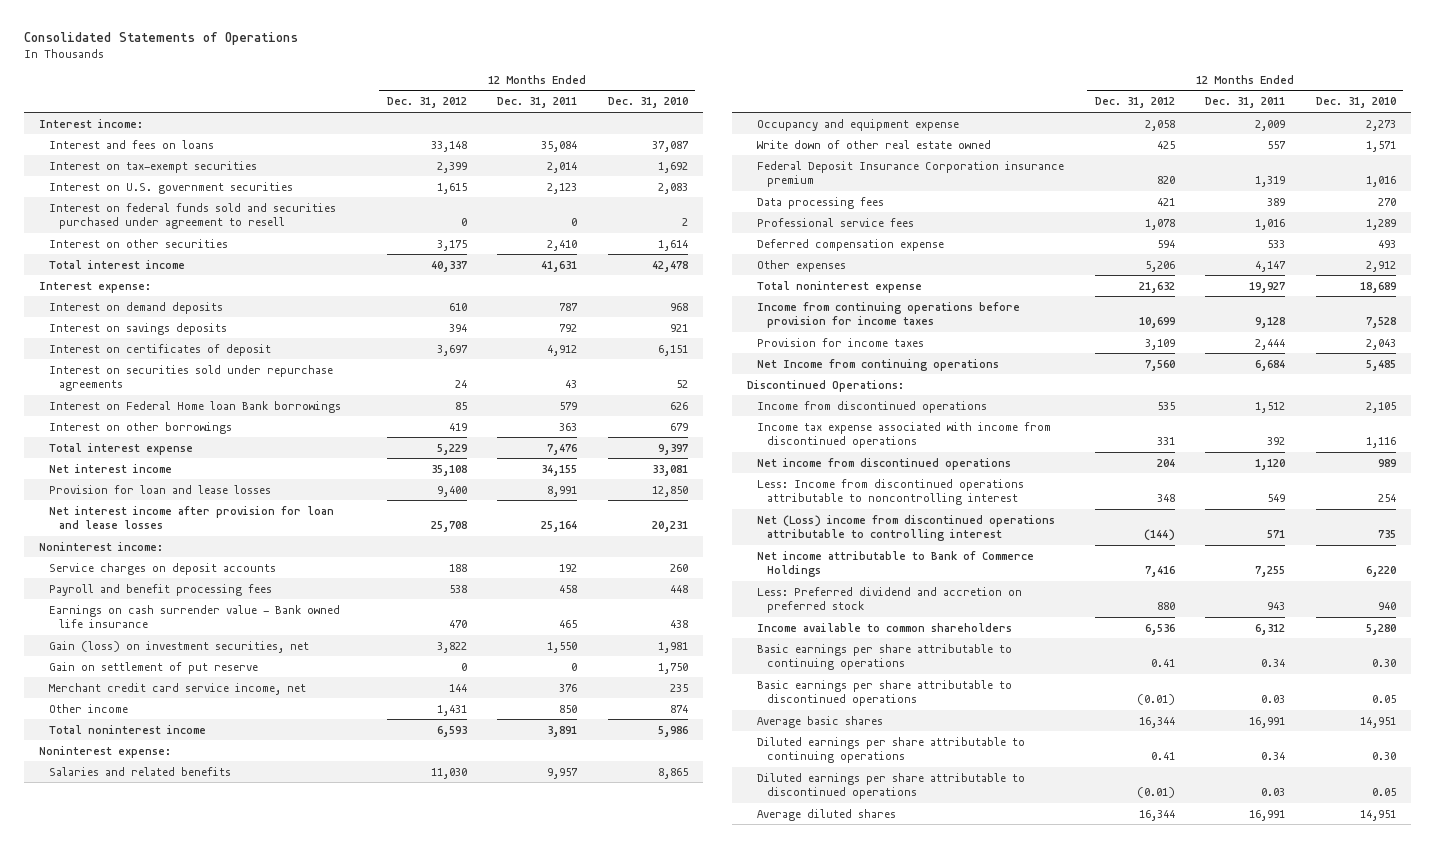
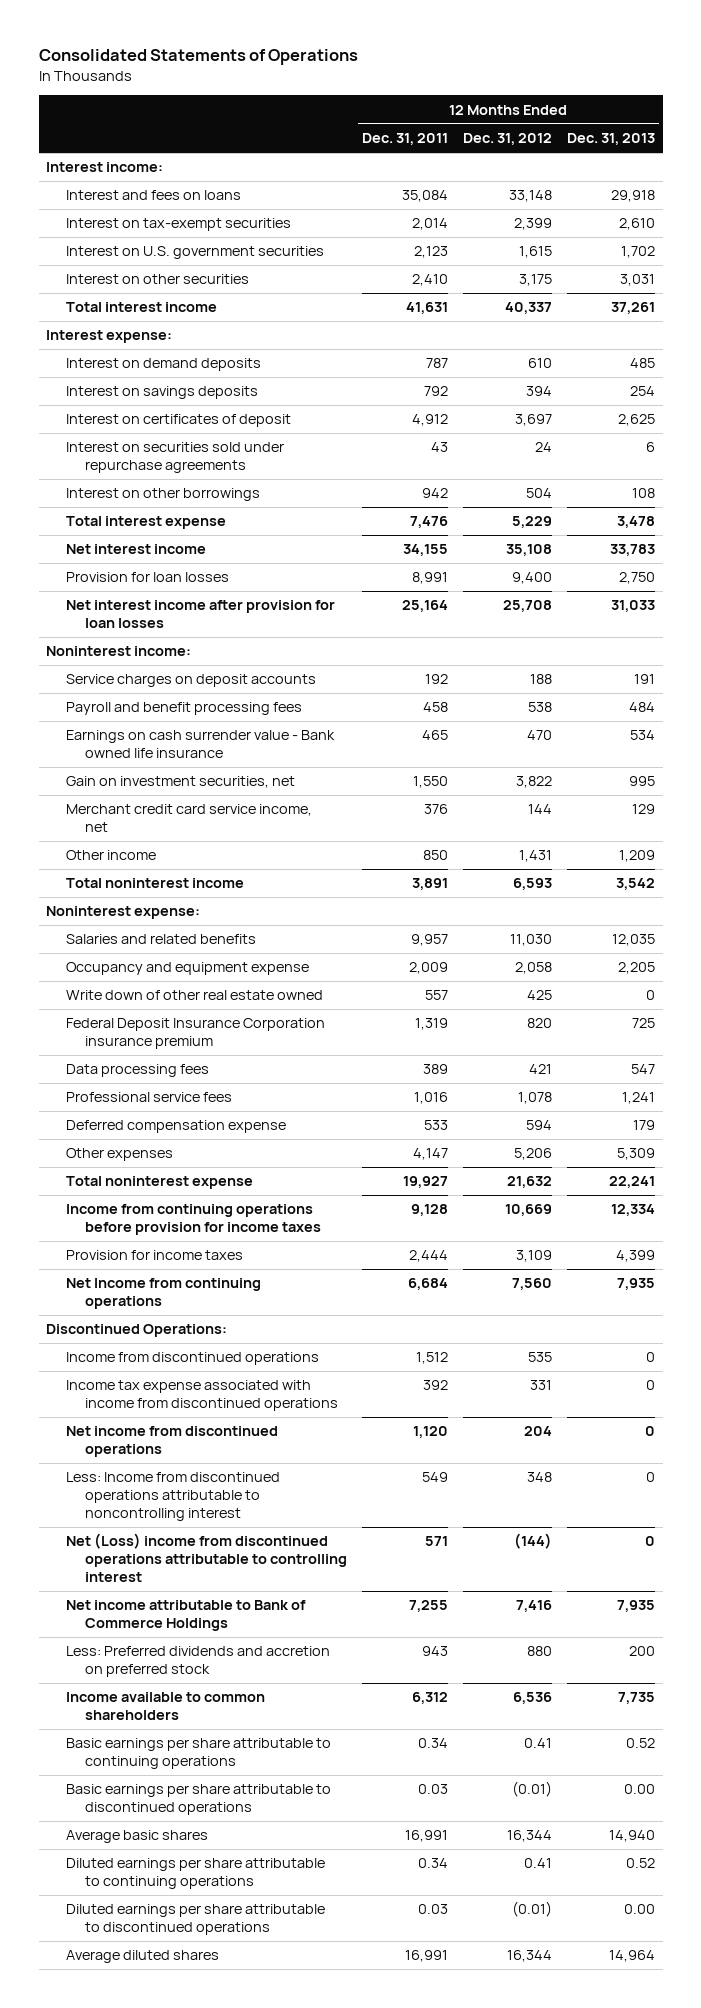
- | 12 Months Ended Dec. 31, 2012 | 12 Months Ended Dec. 31, 2011 | 12 Months Ended Dec. 31, 2010
+ | 12 Months Ended Dec. 31, 2011 | 12 Months Ended Dec. 31, 2012 | 12 Months Ended Dec. 31, 2013
- Interest on federal funds sold and securities purchased under agreement to resell | 0 | 0 | 2
- Interest on Federal Home loan Bank borrowings | 85 | 579 | 626
- Interest on other borrowings | 419 | 363 | 679
+ Interest on other borrowings | 942 | 504 | 108
- Provision for loan and lease losses | 9,400 | 8,991 | 12,850
- Net interest income after provision for loan and lease losses | 25,708 | 25,164 | 20,231
+ Provision for loan losses | 8,991 | 9,400 | 2,750
+ Net interest income after provision for loan losses | 25,164 | 25,708 | 31,033
- Gain (loss) on investment securities, net | 3,822 | 1,550 | 1,981
- Gain on settlement of put reserve | 0 | 0 | 1,750
+ Gain on investment securities, net | 1,550 | 3,822 | 995
- Income from continuing operations before provision for income taxes | 10,699 | 9,128 | 7,528
+ Income from continuing operations before provision for income taxes | 9,128 | 10,669 | 12,334
- Less: Preferred dividend and accretion on preferred stock | 880 | 943 | 940
+ Less: Preferred dividends and accretion on preferred stock | 943 | 880 | 200

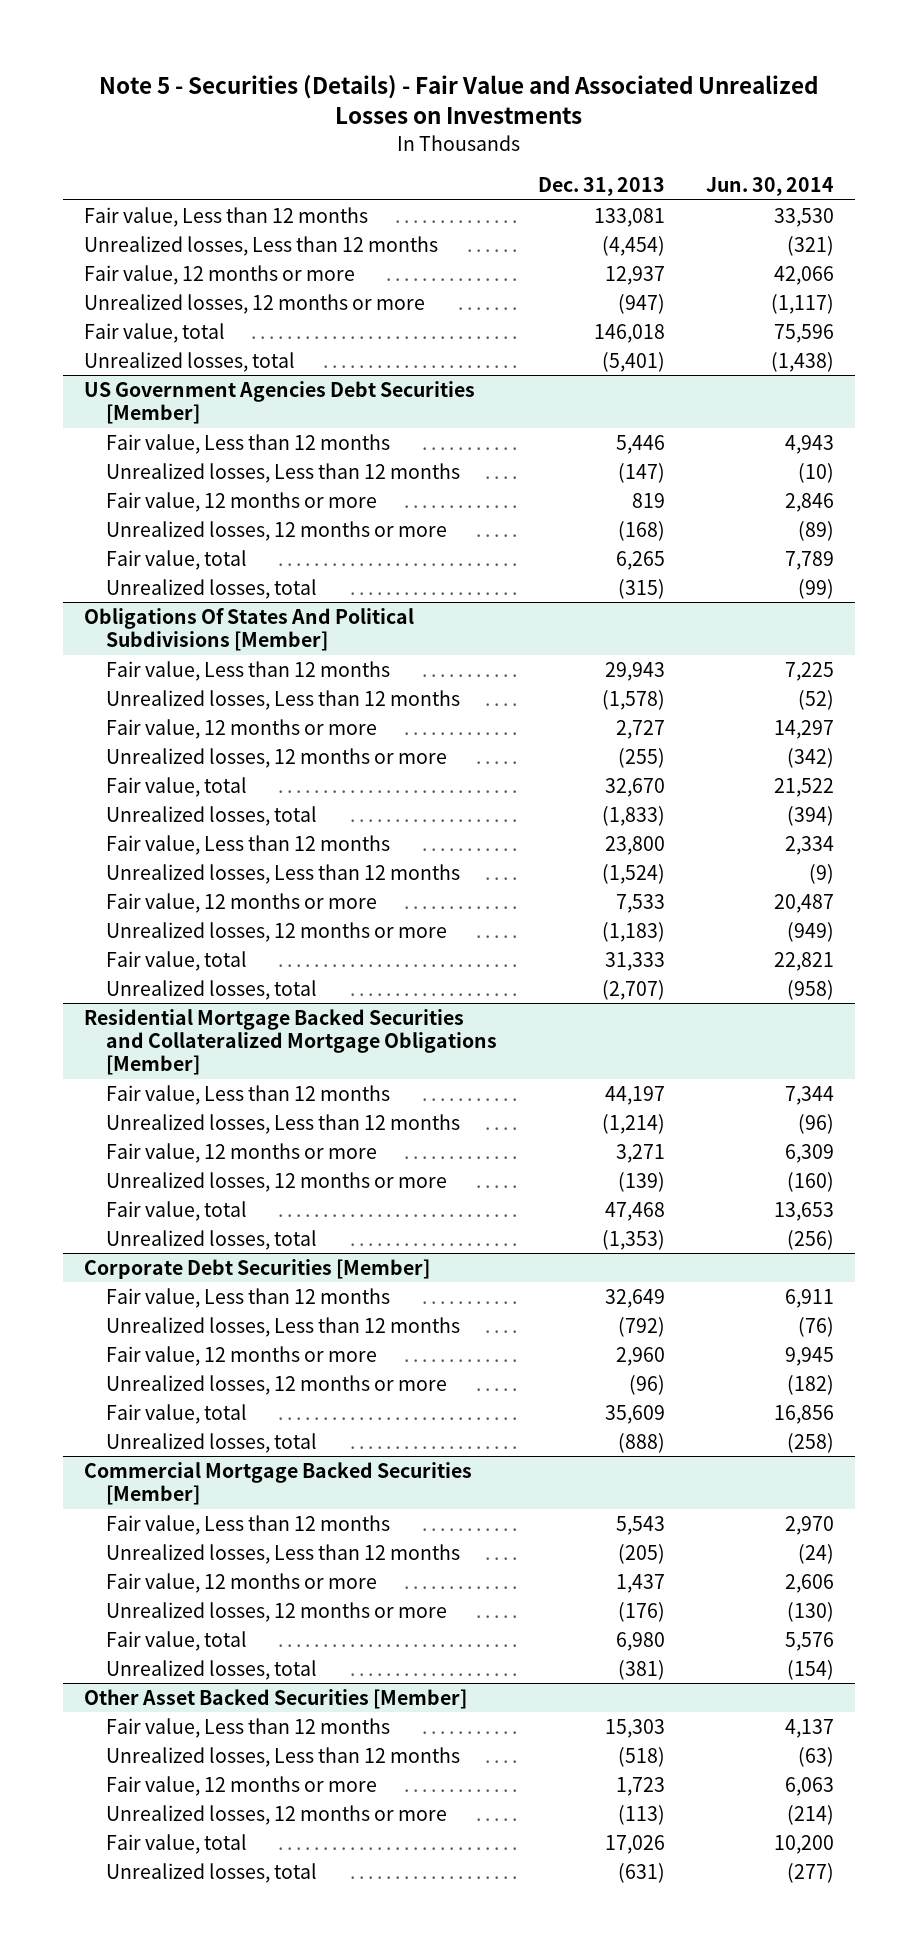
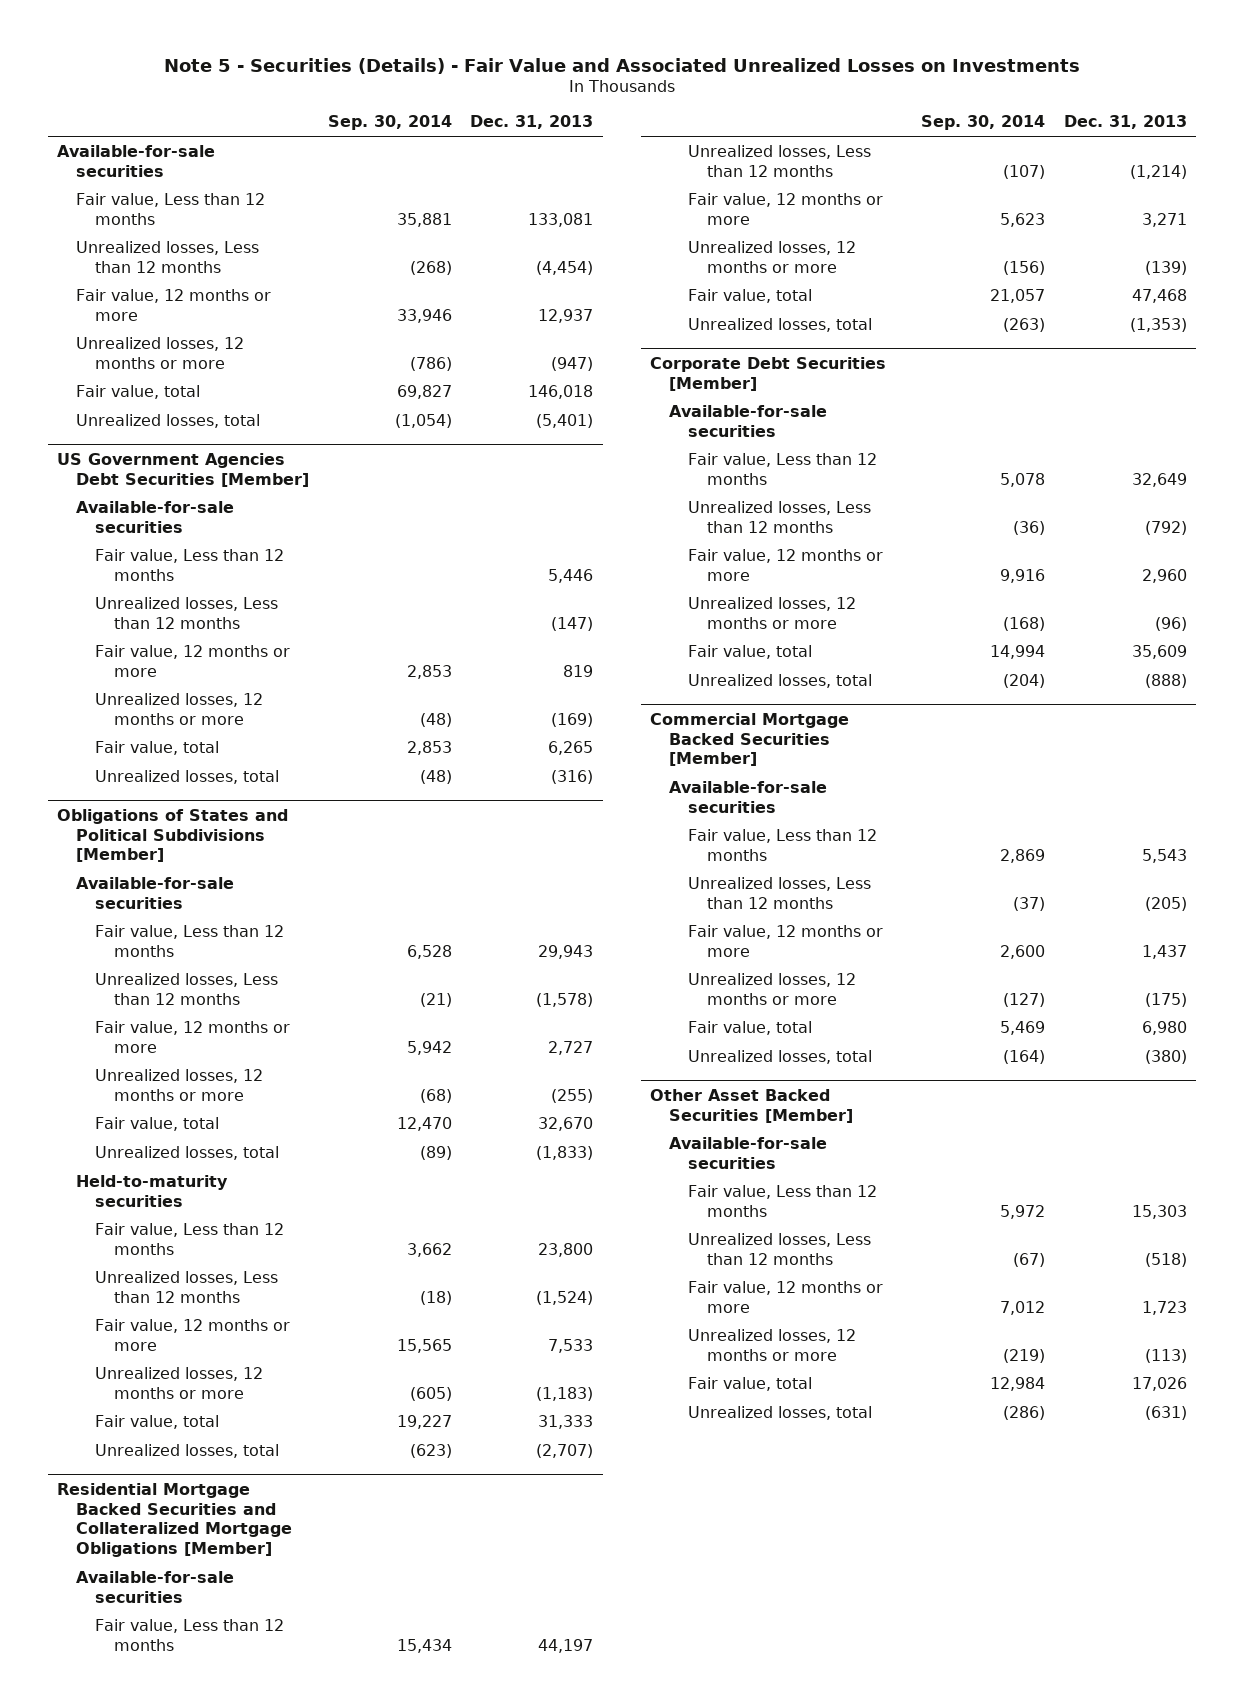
- | Dec. 31, 2013 | Jun. 30, 2014
+ | Sep. 30, 2014 | Dec. 31, 2013
+ Available-for-sale securities
@ US Government Agencies Debt Securities [Member]
+ Available-for-sale securities
- Unrealized losses, 12 months or more | (168) | (89)
+ Unrealized losses, 12 months or more | (48) | (169)
- Unrealized losses, total | (315) | (99)
- Obligations Of States And Political Subdivisions [Member]
@ US Government Agencies Debt Securities [Member]
+ Unrealized losses, total | (48) | (316)
+ Obligations of States and Political Subdivisions [Member]
+ Available-for-sale securities
+ Held-to-maturity securities
@ Residential Mortgage Backed Securities and Collateralized Mortgage Obligations [Member]
+ Available-for-sale securities
@ Corporate Debt Securities [Member]
+ Available-for-sale securities
@ Commercial Mortgage Backed Securities [Member]
+ Available-for-sale securities
- Unrealized losses, 12 months or more | (176) | (130)
+ Unrealized losses, 12 months or more | (127) | (175)
- Unrealized losses, total | (381) | (154)
+ Unrealized losses, total | (164) | (380)
@ Other Asset Backed Securities [Member]
+ Available-for-sale securities

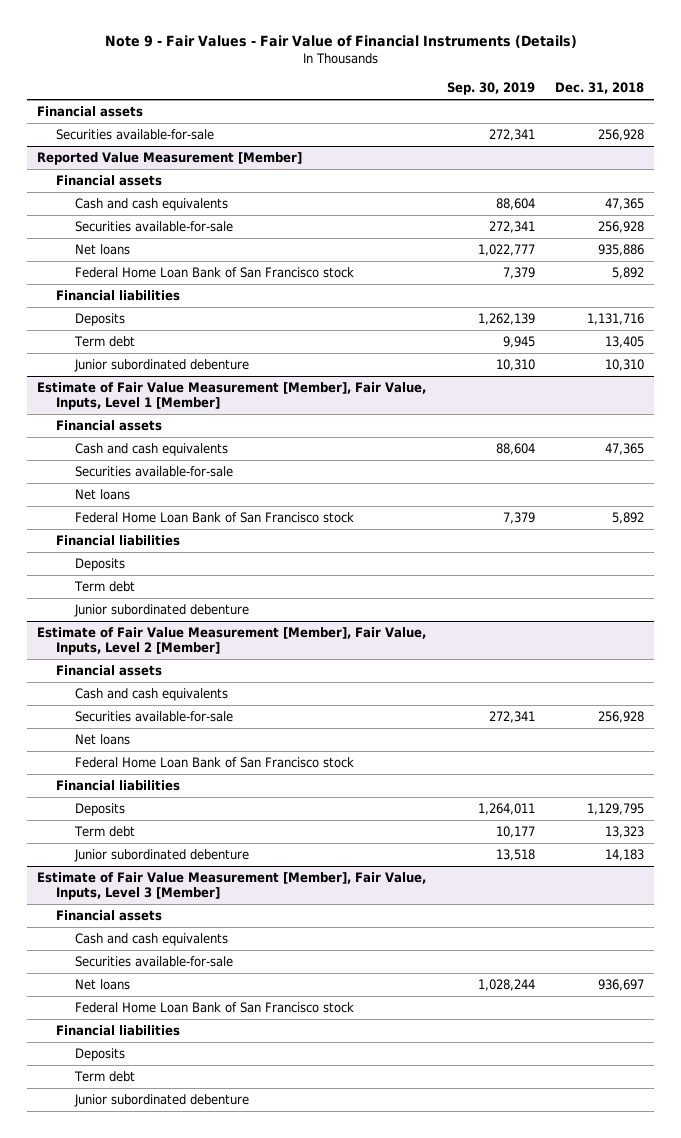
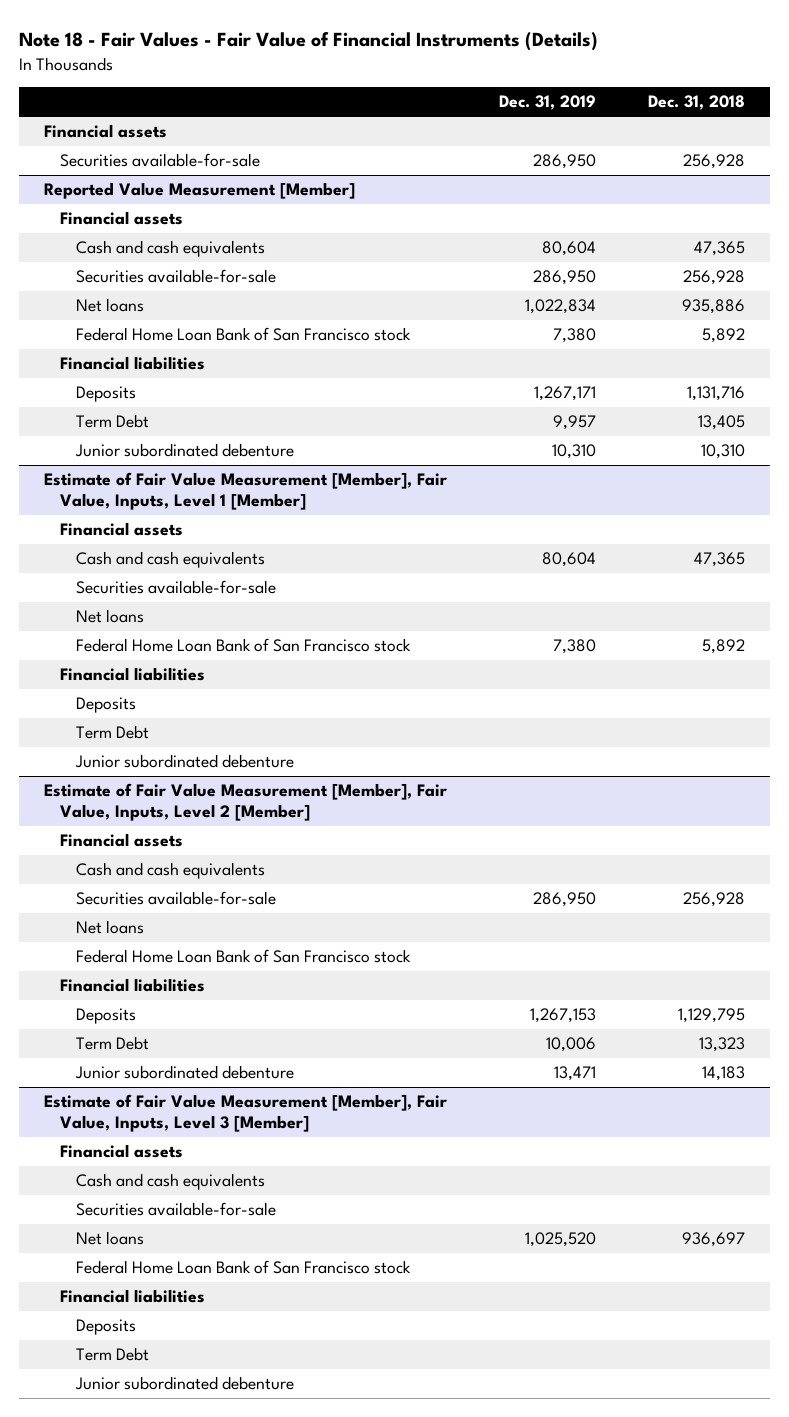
- Note 9 - Fair Values - Fair Value of Financial Instruments (Details)
+ Note 18 - Fair Values - Fair Value of Financial Instruments (Details)
- | Sep. 30, 2019 | Dec. 31, 2018
+ | Dec. 31, 2019 | Dec. 31, 2018
@ Reported Value Measurement [Member]
- Term debt | 9,945 | 13,405
+ Term Debt | 9,957 | 13,405
@ Estimate of Fair Value Measurement [Member], Fair Value, Inputs, Level 1 [Member]
- Term debt
+ Term Debt
@ Estimate of Fair Value Measurement [Member], Fair Value, Inputs, Level 2 [Member]
- Term debt | 10,177 | 13,323
+ Term Debt | 10,006 | 13,323
@ Estimate of Fair Value Measurement [Member], Fair Value, Inputs, Level 3 [Member]
- Term debt
+ Term Debt

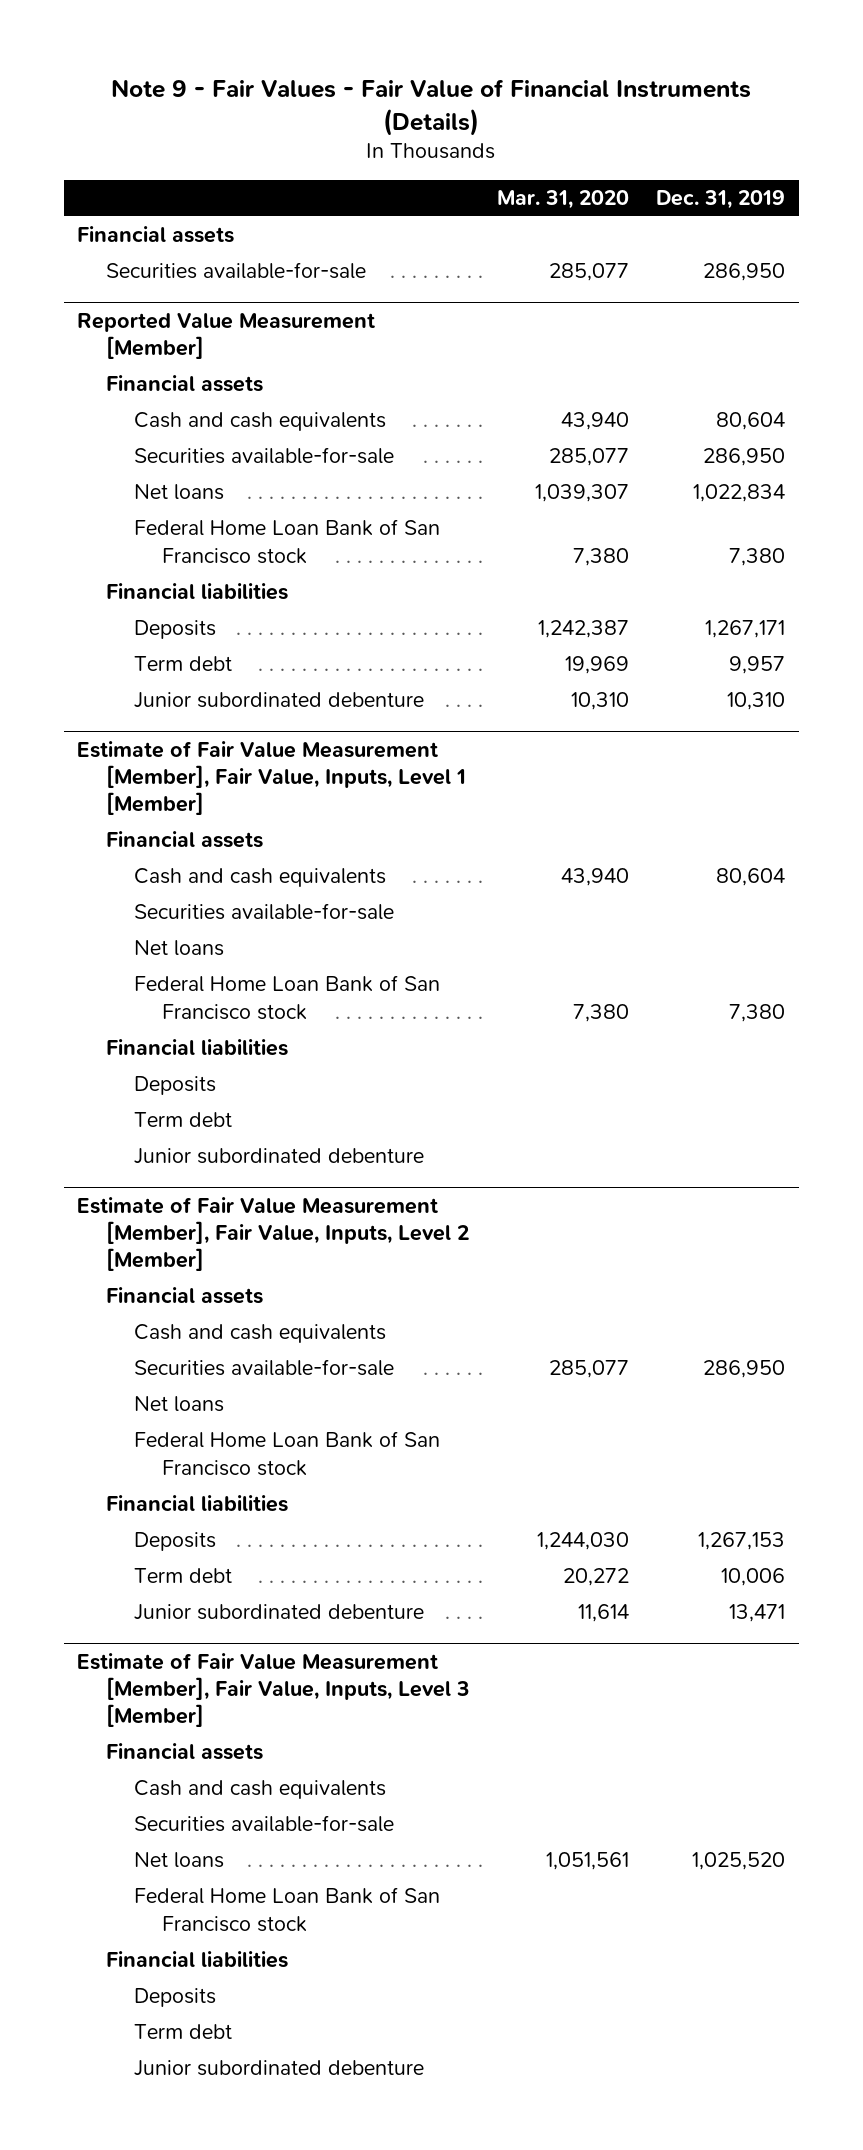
- Note 18 - Fair Values - Fair Value of Financial Instruments (Details)
+ Note 9 - Fair Values - Fair Value of Financial Instruments (Details)
- | Dec. 31, 2019 | Dec. 31, 2018
+ | Mar. 31, 2020 | Dec. 31, 2019
@ Reported Value Measurement [Member]
- Term Debt | 9,957 | 13,405
+ Term debt | 19,969 | 9,957
@ Estimate of Fair Value Measurement [Member], Fair Value, Inputs, Level 1 [Member]
- Term Debt
+ Term debt
@ Estimate of Fair Value Measurement [Member], Fair Value, Inputs, Level 2 [Member]
- Term Debt | 10,006 | 13,323
+ Term debt | 20,272 | 10,006
@ Estimate of Fair Value Measurement [Member], Fair Value, Inputs, Level 3 [Member]
- Term Debt
+ Term debt

